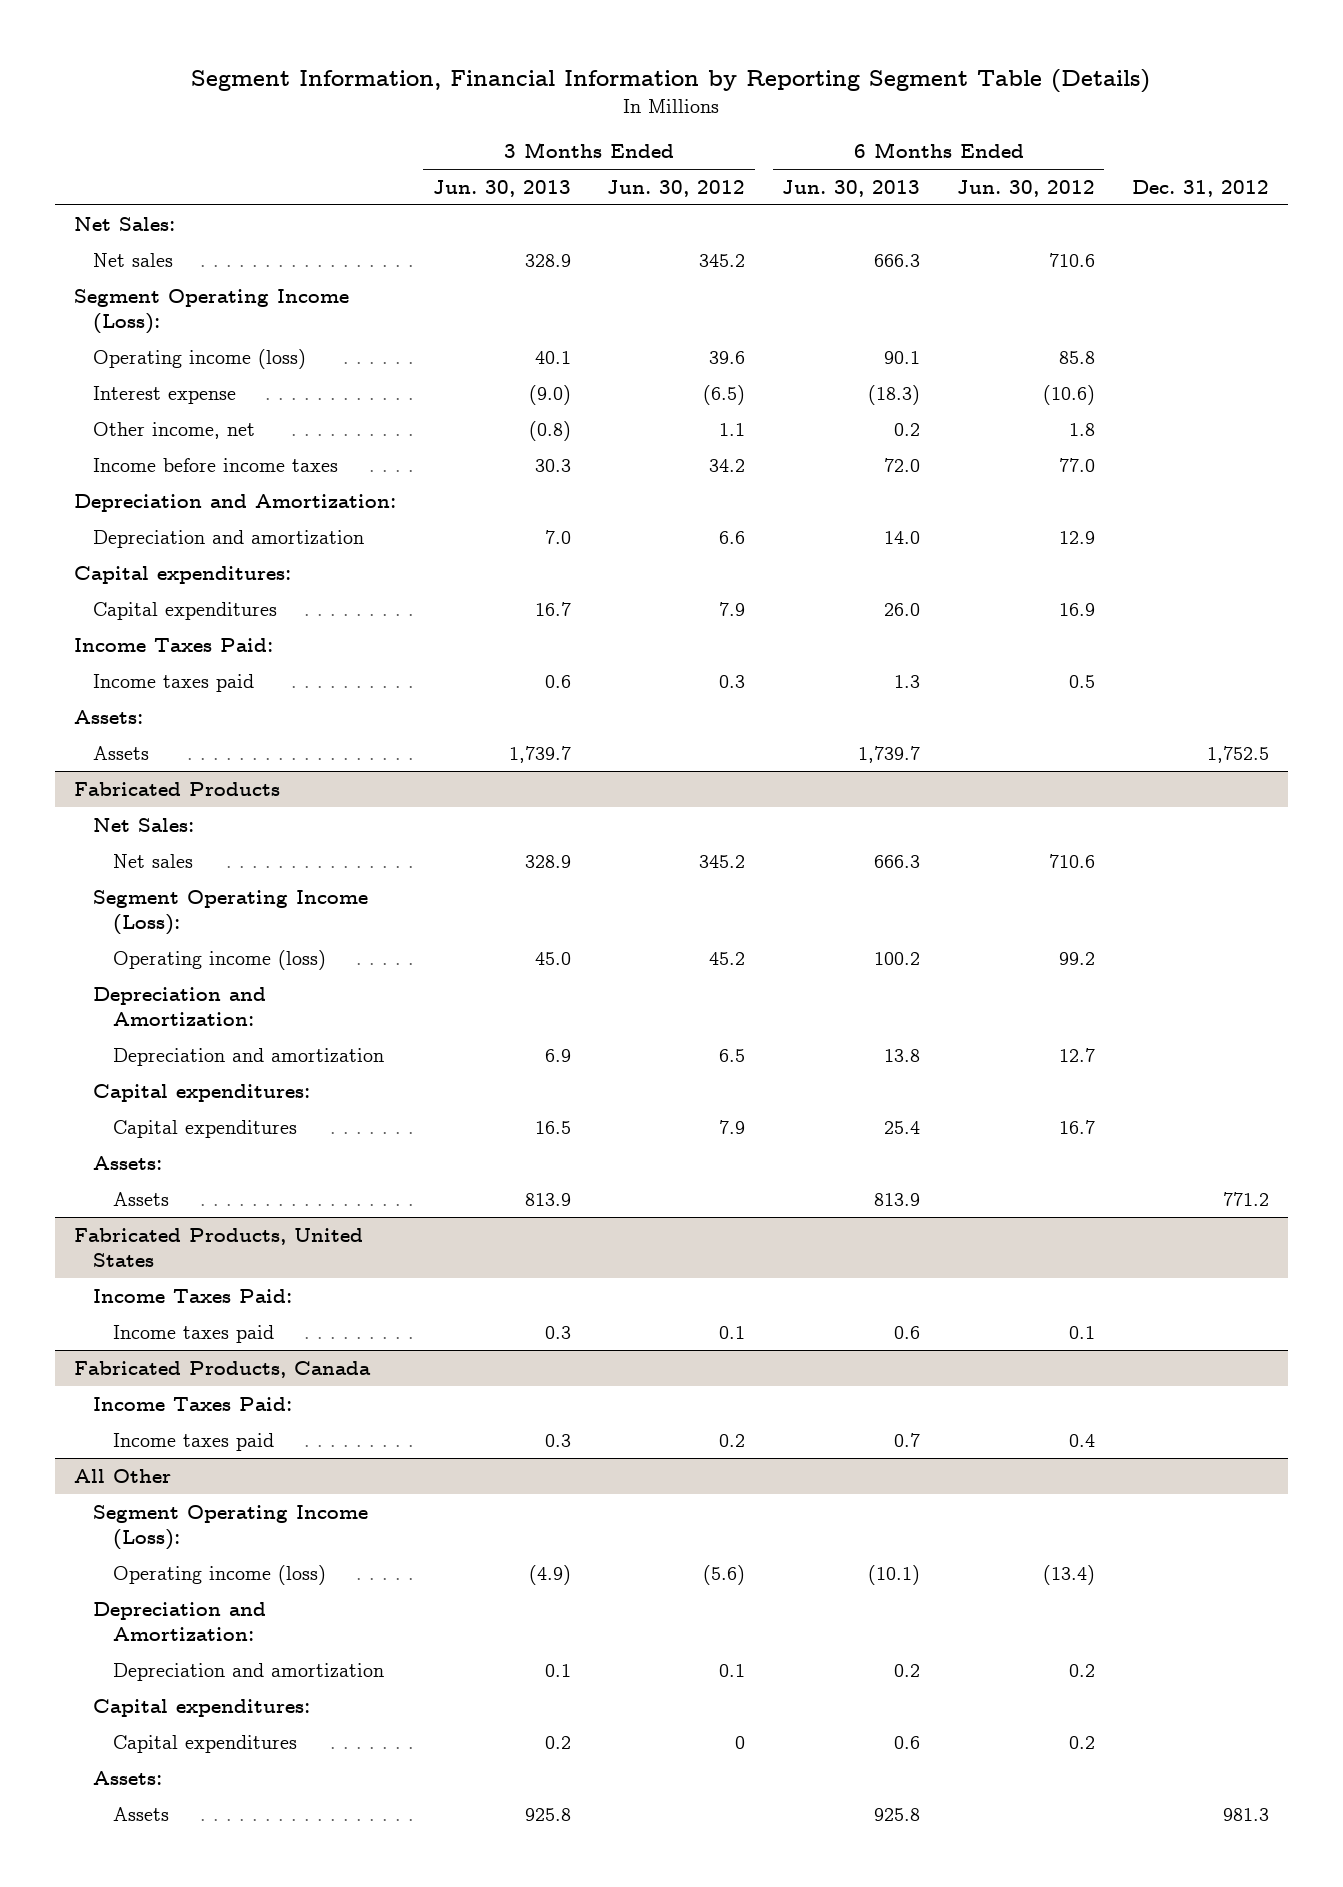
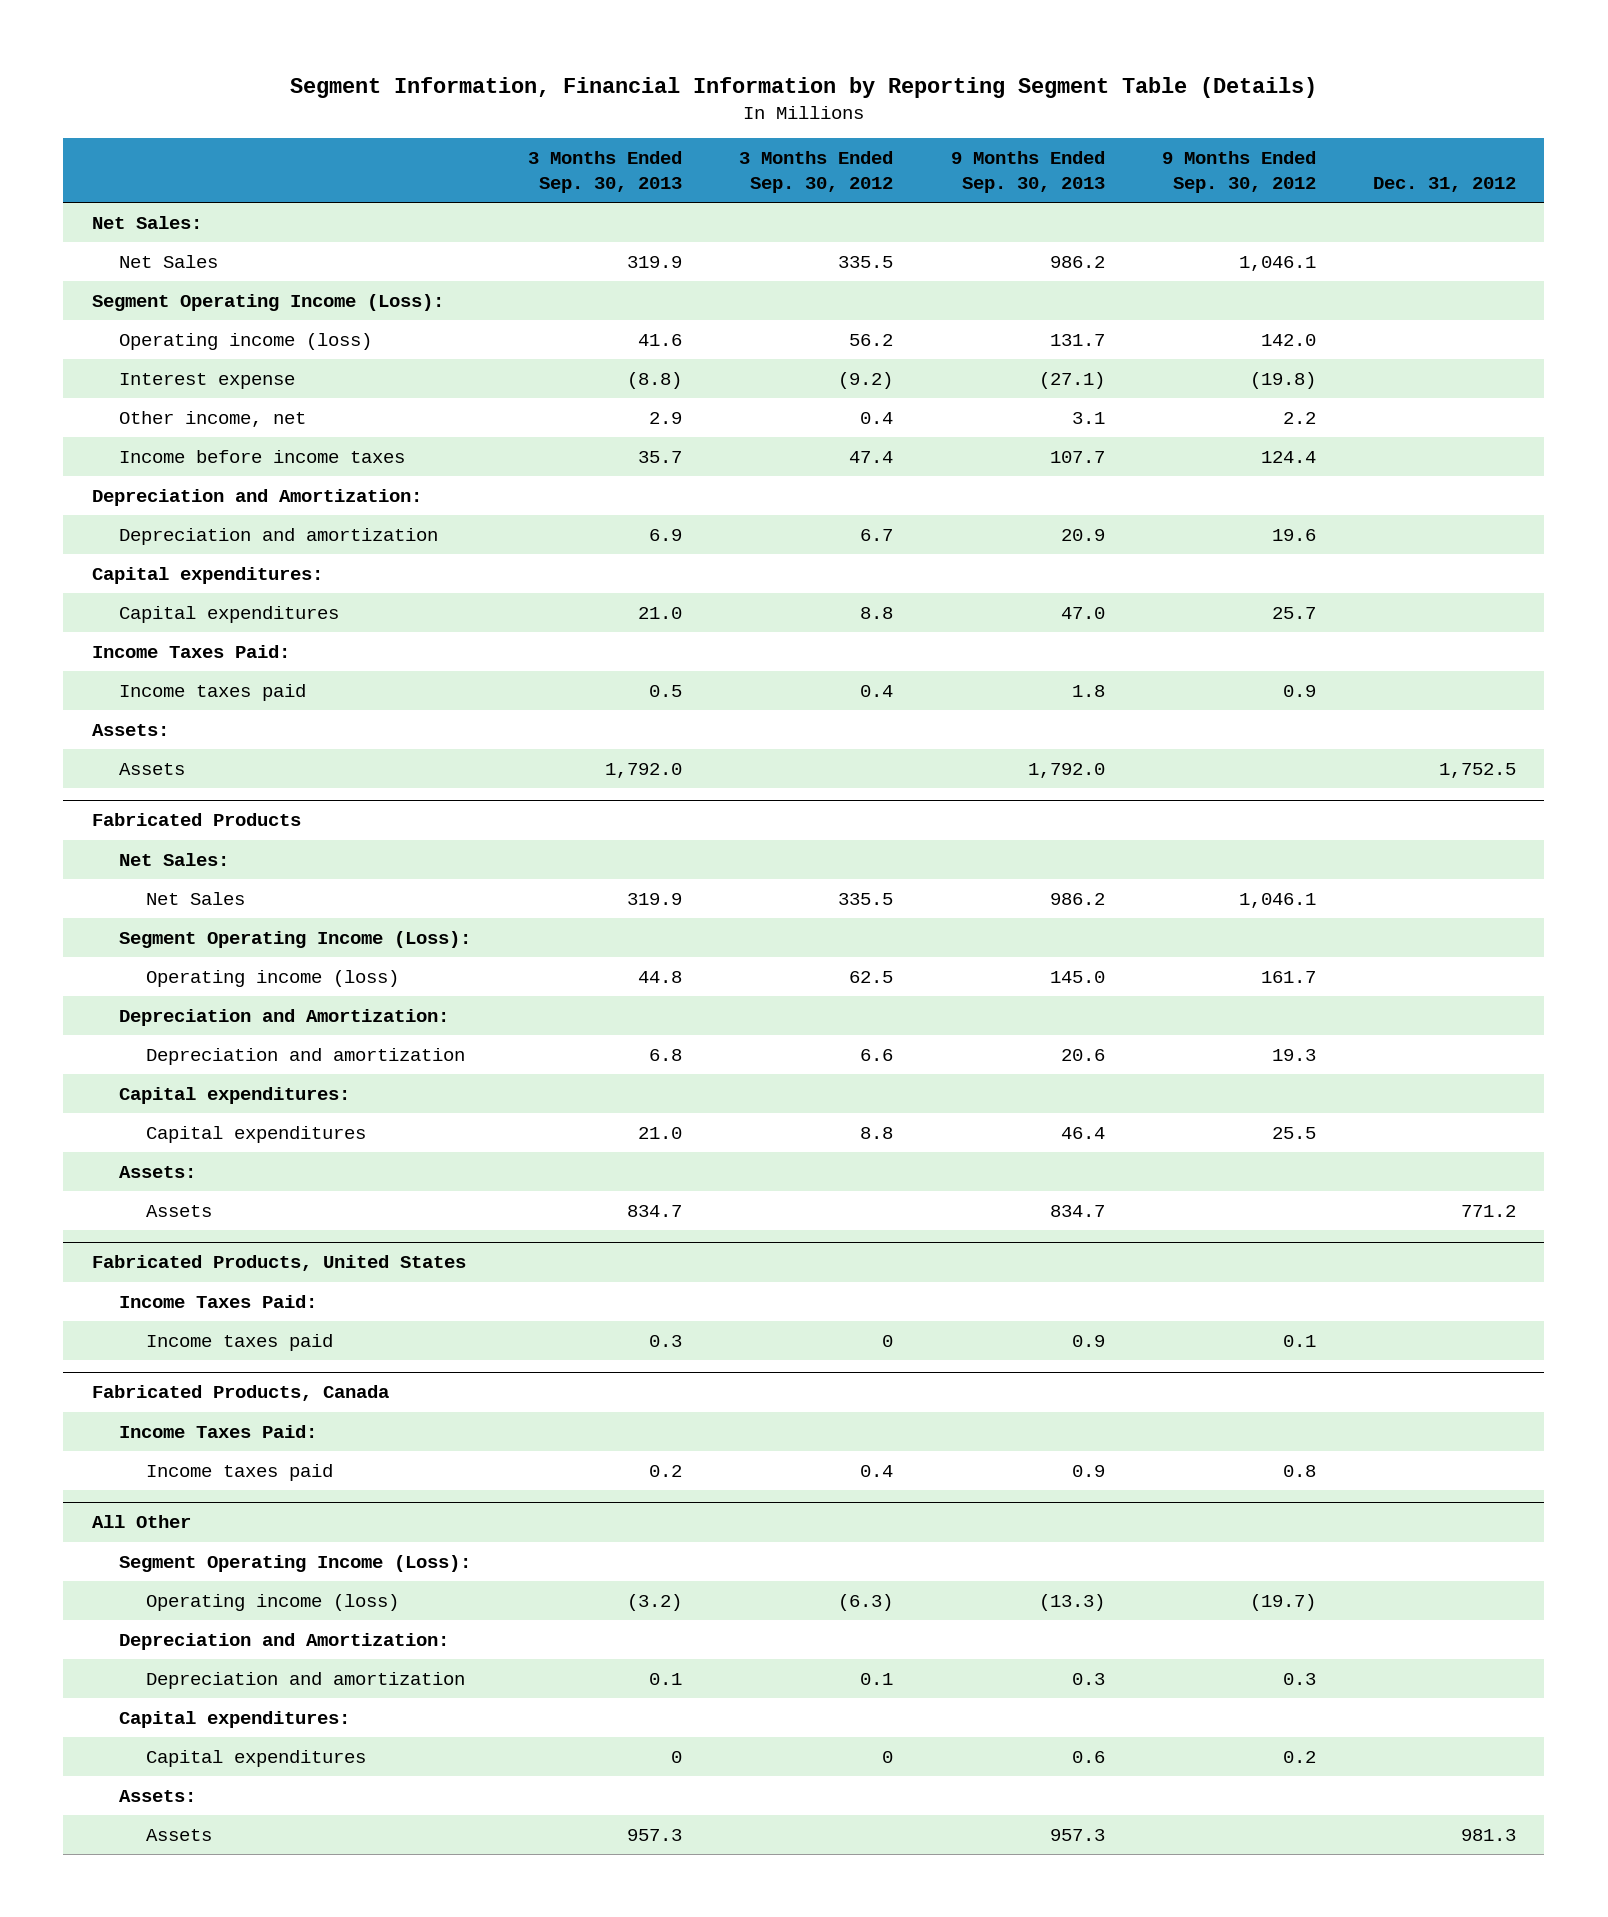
- | 3 Months Ended Jun. 30, 2013 | 3 Months Ended Jun. 30, 2012 | 6 Months Ended Jun. 30, 2013 | 6 Months Ended Jun. 30, 2012 | Dec. 31, 2012
+ | 3 Months Ended Sep. 30, 2013 | 3 Months Ended Sep. 30, 2012 | 9 Months Ended Sep. 30, 2013 | 9 Months Ended Sep. 30, 2012 | Dec. 31, 2012
- Net sales | 328.9 | 345.2 | 666.3 | 710.6 |
+ Net Sales | 319.9 | 335.5 | 986.2 | 1,046.1 |
@ Fabricated Products
- Net sales | 328.9 | 345.2 | 666.3 | 710.6 |
+ Net Sales | 319.9 | 335.5 | 986.2 | 1,046.1 |

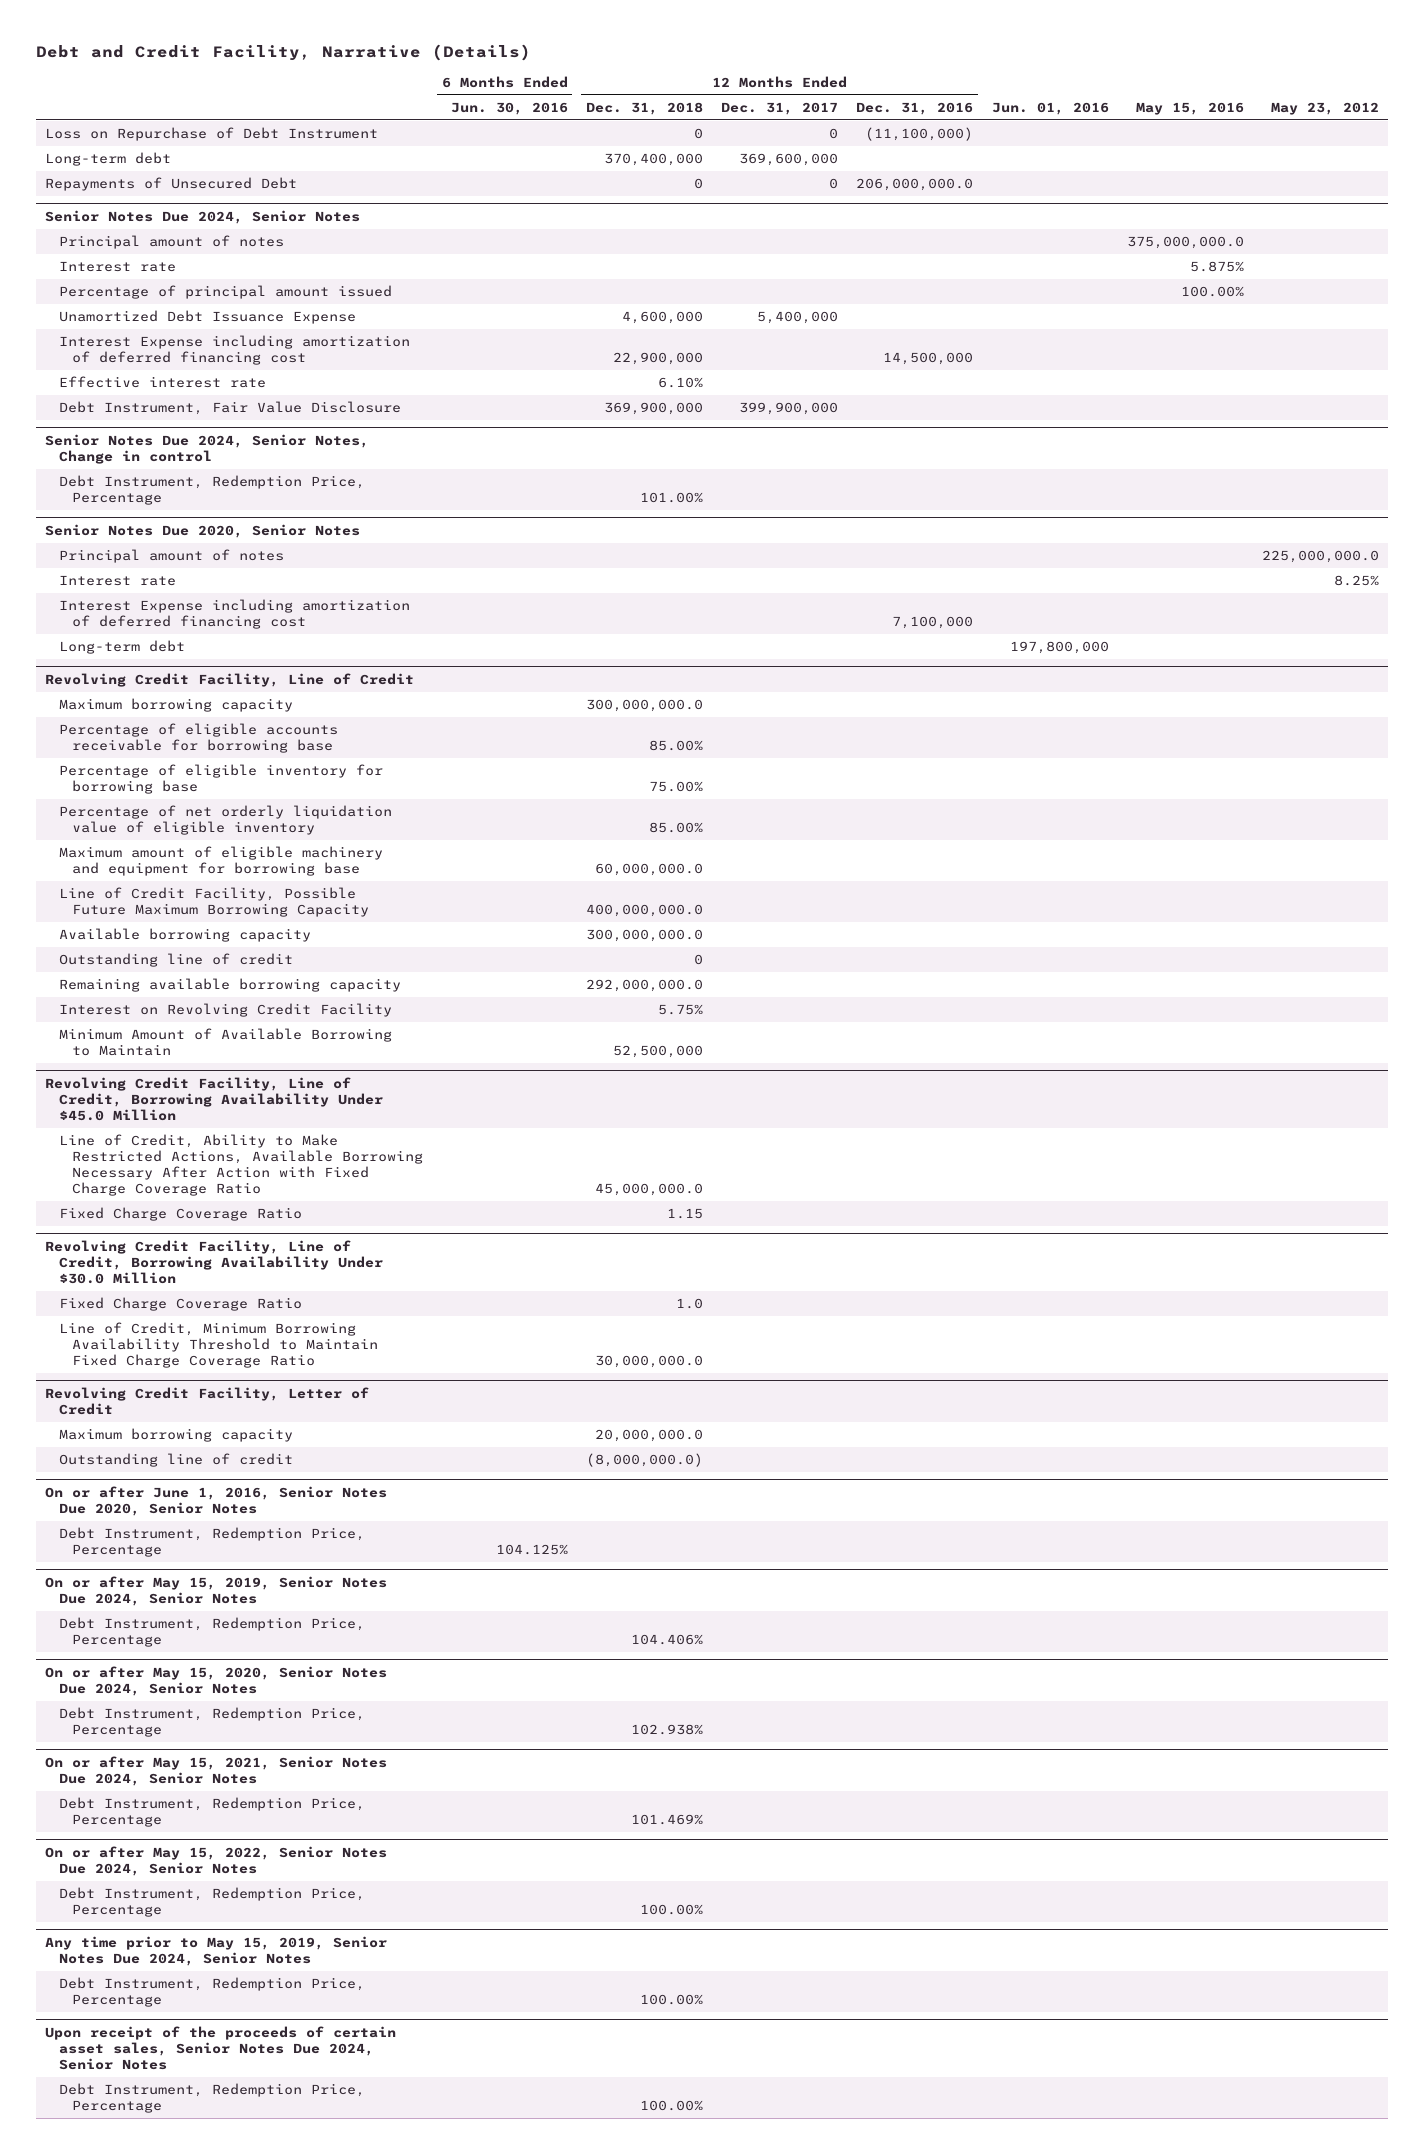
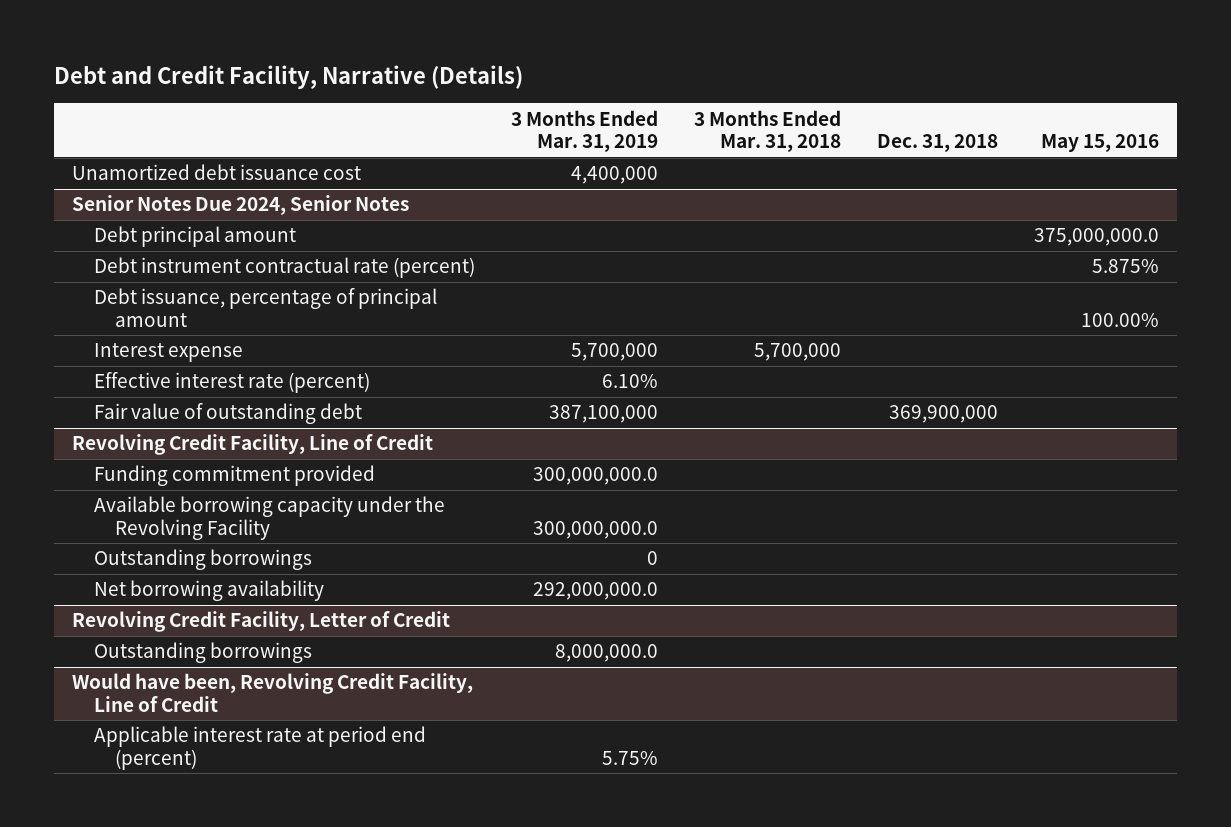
- | 6 Months Ended Jun. 30, 2016 | 12 Months Ended Dec. 31, 2018 | 12 Months Ended Dec. 31, 2017 | 12 Months Ended Dec. 31, 2016 | Jun. 01, 2016 | May 15, 2016 | May 23, 2012
+ | 3 Months Ended Mar. 31, 2019 | 3 Months Ended Mar. 31, 2018 | Dec. 31, 2018 | May 15, 2016
- Loss on Repurchase of Debt Instrument | | 0 | 0 | (11,100,000) | | |
- Long-term debt | | 370,400,000 | 369,600,000 | | | |
- Repayments of Unsecured Debt | | 0 | 0 | 206,000,000.0 | | |
+ Unamortized debt issuance cost | 4,400,000 | | |
@ Senior Notes Due 2024, Senior Notes
- Principal amount of notes | | | | | | 375,000,000.0 |
- Interest rate | | | | | | 5.875% |
- Percentage of principal amount issued | | | | | | 100.00% |
- Unamortized Debt Issuance Expense | | 4,600,000 | 5,400,000 | | | |
- Interest Expense including amortization of deferred financing cost | | 22,900,000 | | 14,500,000 | | |
- Effective interest rate | | 6.10% | | | | |
- Debt Instrument, Fair Value Disclosure | | 369,900,000 | 399,900,000 | | | |
- Senior Notes Due 2024, Senior Notes, Change in control
- Debt Instrument, Redemption Price, Percentage | | 101.00% | | | | |
- Senior Notes Due 2020, Senior Notes
- Principal amount of notes | | | | | | | 225,000,000.0
- Interest rate | | | | | | | 8.25%
- Interest Expense including amortization of deferred financing cost | | | | 7,100,000 | | |
- Long-term debt | | | | | 197,800,000 | |
@ Senior Notes Due 2024, Senior Notes
+ Debt principal amount | | | | 375,000,000.0
+ Debt instrument contractual rate (percent) | | | | 5.875%
+ Debt issuance, percentage of principal amount | | | | 100.00%
+ Interest expense | 5,700,000 | 5,700,000 | |
+ Effective interest rate (percent) | 6.10% | | |
+ Fair value of outstanding debt | 387,100,000 | | 369,900,000 |
@ Revolving Credit Facility, Line of Credit
- Maximum borrowing capacity | | 300,000,000.0 | | | | |
- Percentage of eligible accounts receivable for borrowing base | | 85.00% | | | | |
- Percentage of eligible inventory for borrowing base | | 75.00% | | | | |
- Percentage of net orderly liquidation value of eligible inventory | | 85.00% | | | | |
- Maximum amount of eligible machinery and equipment for borrowing base | | 60,000,000.0 | | | | |
- Line of Credit Facility, Possible Future Maximum Borrowing Capacity | | 400,000,000.0 | | | | |
- Available borrowing capacity | | 300,000,000.0 | | | | |
- Outstanding line of credit | | 0 | | | | |
- Remaining available borrowing capacity | | 292,000,000.0 | | | | |
- Interest on Revolving Credit Facility | | 5.75% | | | | |
- Minimum Amount of Available Borrowing to Maintain | | 52,500,000 | | | | |
- Revolving Credit Facility, Line of Credit, Borrowing Availability Under $45.0 Million
- Line of Credit, Ability to Make Restricted Actions, Available Borrowing Necessary After Action with Fixed Charge Coverage Ratio | | 45,000,000.0 | | | | |
- Fixed Charge Coverage Ratio | | 1.15 | | | | |
- Revolving Credit Facility, Line of Credit, Borrowing Availability Under $30.0 Million
- Fixed Charge Coverage Ratio | | 1.0 | | | | |
- Line of Credit, Minimum Borrowing Availability Threshold to Maintain Fixed Charge Coverage Ratio | | 30,000,000.0 | | | | |
@ Revolving Credit Facility, Line of Credit
+ Funding commitment provided | 300,000,000.0 | | |
+ Available borrowing capacity under the Revolving Facility | 300,000,000.0 | | |
+ Outstanding borrowings | 0 | | |
+ Net borrowing availability | 292,000,000.0 | | |
@ Revolving Credit Facility, Letter of Credit
- Maximum borrowing capacity | | 20,000,000.0 | | | | |
- Outstanding line of credit | | (8,000,000.0) | | | | |
- On or after June 1, 2016, Senior Notes Due 2020, Senior Notes
- Debt Instrument, Redemption Price, Percentage | 104.125% | | | | | |
- On or after May 15, 2019, Senior Notes Due 2024, Senior Notes
- Debt Instrument, Redemption Price, Percentage | | 104.406% | | | | |
- On or after May 15, 2020, Senior Notes Due 2024, Senior Notes
- Debt Instrument, Redemption Price, Percentage | | 102.938% | | | | |
- On or after May 15, 2021, Senior Notes Due 2024, Senior Notes
- Debt Instrument, Redemption Price, Percentage | | 101.469% | | | | |
- On or after May 15, 2022, Senior Notes Due 2024, Senior Notes
- Debt Instrument, Redemption Price, Percentage | | 100.00% | | | | |
- Any time prior to May 15, 2019, Senior Notes Due 2024, Senior Notes
- Debt Instrument, Redemption Price, Percentage | | 100.00% | | | | |
- Upon receipt of the proceeds of certain asset sales, Senior Notes Due 2024, Senior Notes
- Debt Instrument, Redemption Price, Percentage | | 100.00% | | | | |
@ Revolving Credit Facility, Letter of Credit
+ Outstanding borrowings | 8,000,000.0 | | |
+ Would have been, Revolving Credit Facility, Line of Credit
+ Applicable interest rate at period end (percent) | 5.75% | | |

